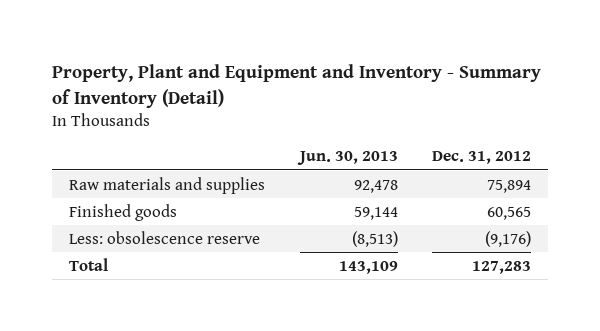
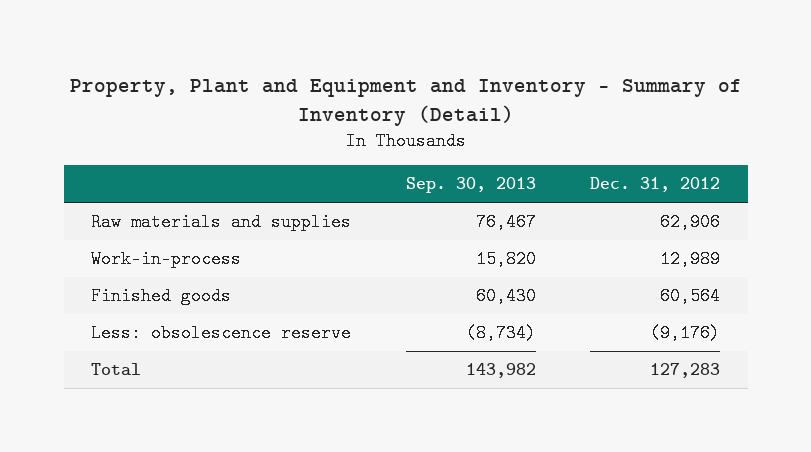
- | Jun. 30, 2013 | Dec. 31, 2012
+ | Sep. 30, 2013 | Dec. 31, 2012
- Raw materials and supplies | 92,478 | 75,894
- Finished goods | 59,144 | 60,565
+ Raw materials and supplies | 76,467 | 62,906
+ Work-in-process | 15,820 | 12,989
+ Finished goods | 60,430 | 60,564

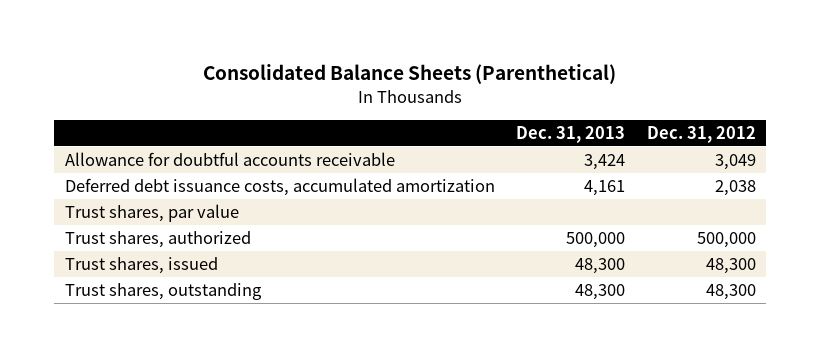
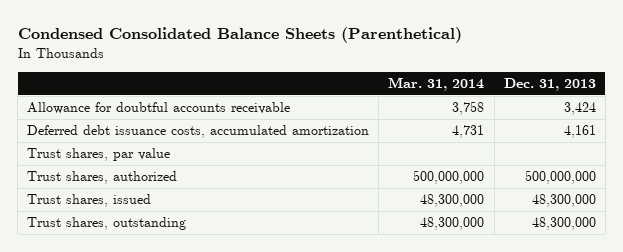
- Consolidated Balance Sheets (Parenthetical)
+ Condensed Consolidated Balance Sheets (Parenthetical)
- | Dec. 31, 2013 | Dec. 31, 2012
+ | Mar. 31, 2014 | Dec. 31, 2013
- Trust shares, authorized | 500,000 | 500,000
- Trust shares, issued | 48,300 | 48,300
- Trust shares, outstanding | 48,300 | 48,300
+ Trust shares, authorized | 500,000,000 | 500,000,000
+ Trust shares, issued | 48,300,000 | 48,300,000
+ Trust shares, outstanding | 48,300,000 | 48,300,000

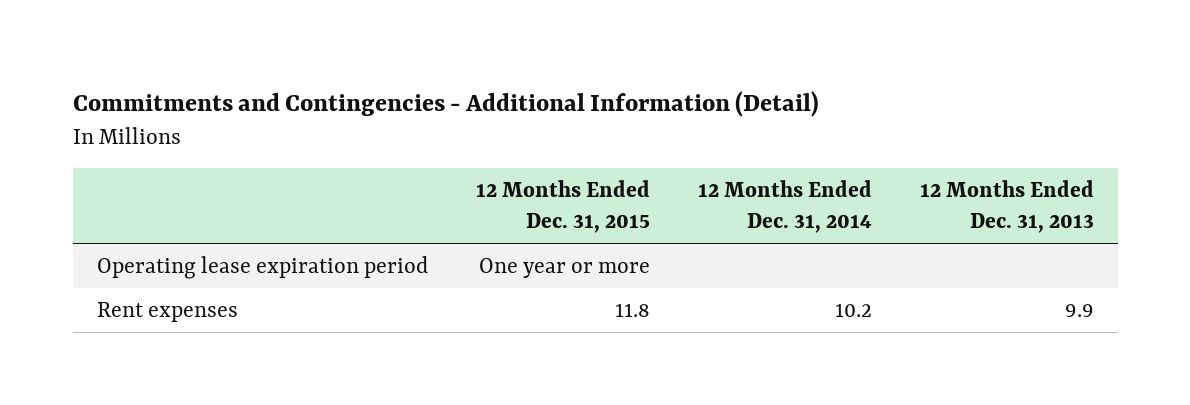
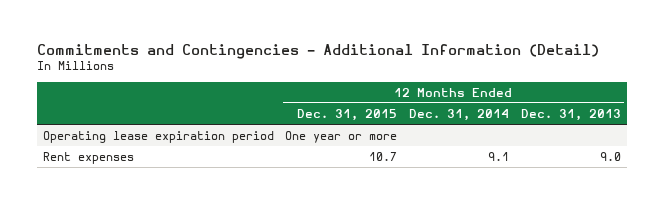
- Rent expenses | 11.8 | 10.2 | 9.9
+ Rent expenses | 10.7 | 9.1 | 9.0

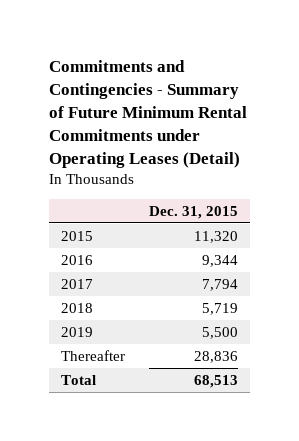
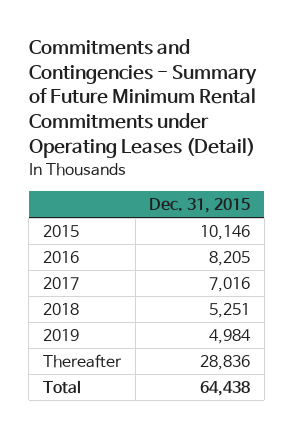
- 2015 | 11,320
- 2016 | 9,344
- 2017 | 7,794
- 2018 | 5,719
- 2019 | 5,500
+ 2015 | 10,146
+ 2016 | 8,205
+ 2017 | 7,016
+ 2018 | 5,251
+ 2019 | 4,984
- Total | 68,513
+ Total | 64,438

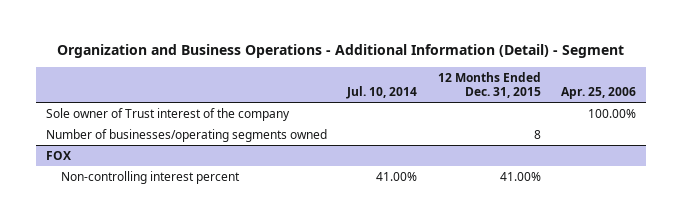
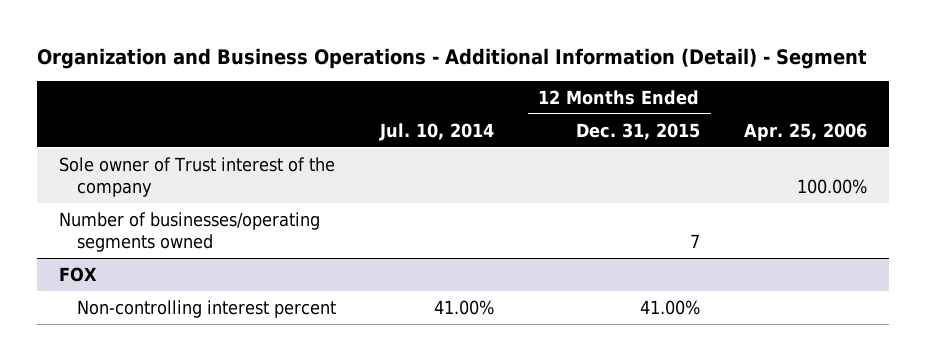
- Number of businesses/operating segments owned | | 8 |
+ Number of businesses/operating segments owned | | 7 |

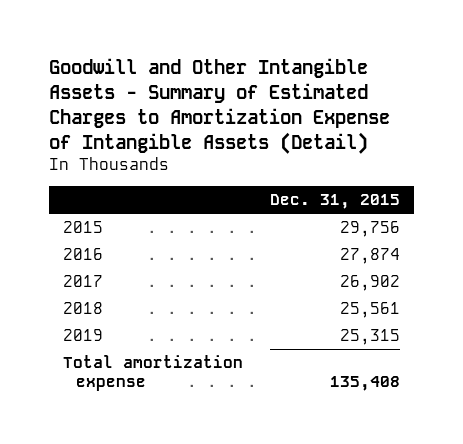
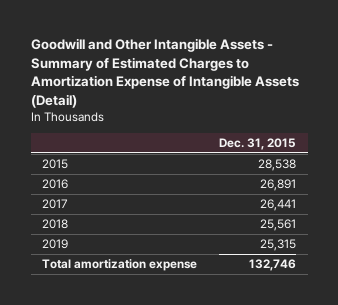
- 2015 | 29,756
- 2016 | 27,874
- 2017 | 26,902
+ 2015 | 28,538
+ 2016 | 26,891
+ 2017 | 26,441
- Total amortization expense | 135,408
+ Total amortization expense | 132,746

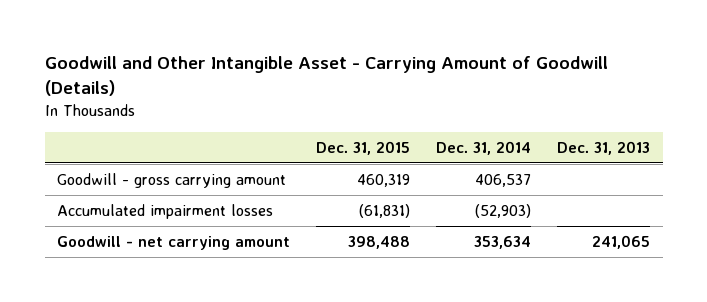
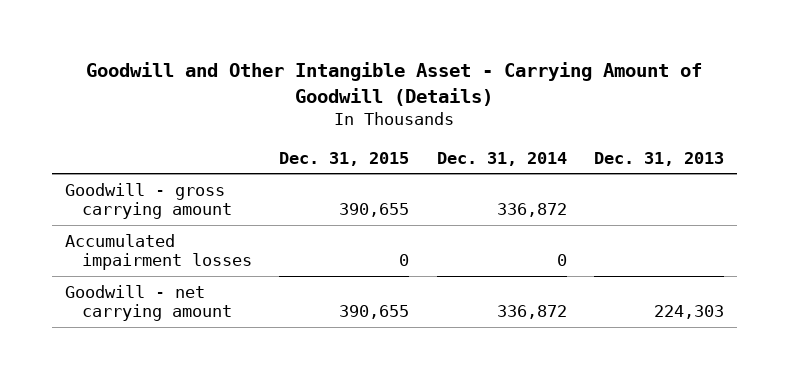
- Goodwill - gross carrying amount | 460,319 | 406,537 |
- Accumulated impairment losses | (61,831) | (52,903) |
- Goodwill - net carrying amount | 398,488 | 353,634 | 241,065
+ Goodwill - gross carrying amount | 390,655 | 336,872 |
+ Accumulated impairment losses | 0 | 0 |
+ Goodwill - net carrying amount | 390,655 | 336,872 | 224,303

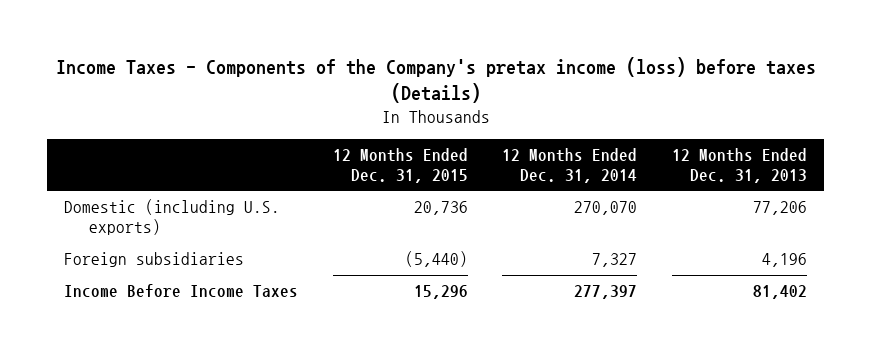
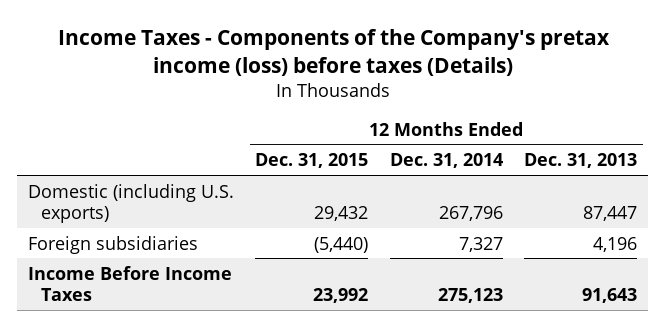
- Domestic (including U.S. exports) | 20,736 | 270,070 | 77,206
+ Domestic (including U.S. exports) | 29,432 | 267,796 | 87,447
- Income Before Income Taxes | 15,296 | 277,397 | 81,402
+ Income Before Income Taxes | 23,992 | 275,123 | 91,643

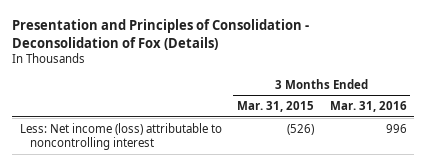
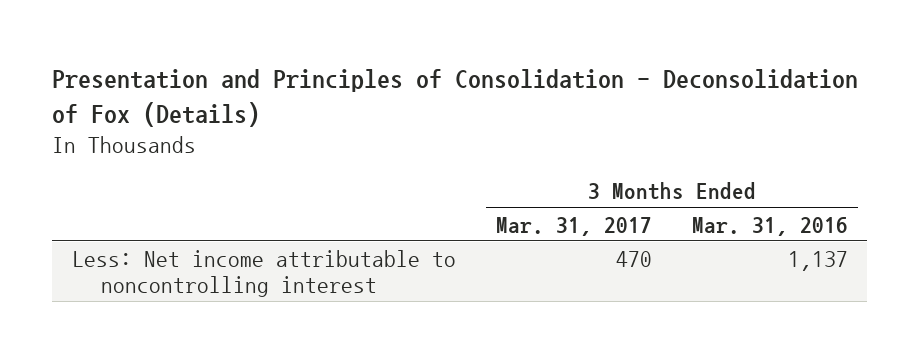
- | 3 Months Ended Mar. 31, 2015 | 3 Months Ended Mar. 31, 2016
+ | 3 Months Ended Mar. 31, 2017 | 3 Months Ended Mar. 31, 2016
- Less: Net income (loss) attributable to noncontrolling interest | (526) | 996
+ Less: Net income attributable to noncontrolling interest | 470 | 1,137

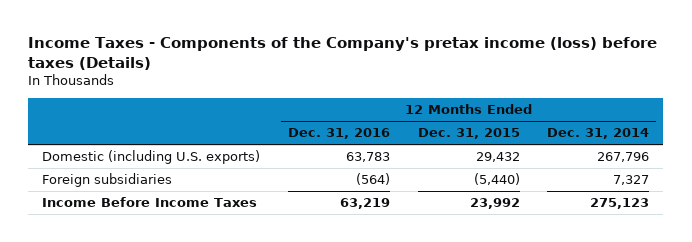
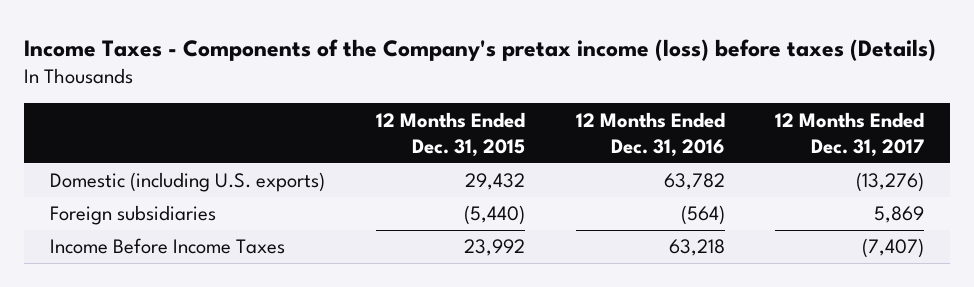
- | 12 Months Ended Dec. 31, 2016 | 12 Months Ended Dec. 31, 2015 | 12 Months Ended Dec. 31, 2014
+ | 12 Months Ended Dec. 31, 2015 | 12 Months Ended Dec. 31, 2016 | 12 Months Ended Dec. 31, 2017
- Domestic (including U.S. exports) | 63,783 | 29,432 | 267,796
+ Domestic (including U.S. exports) | 29,432 | 63,782 | (13,276)
- Income Before Income Taxes | 63,219 | 23,992 | 275,123
+ Income Before Income Taxes | 23,992 | 63,218 | (7,407)

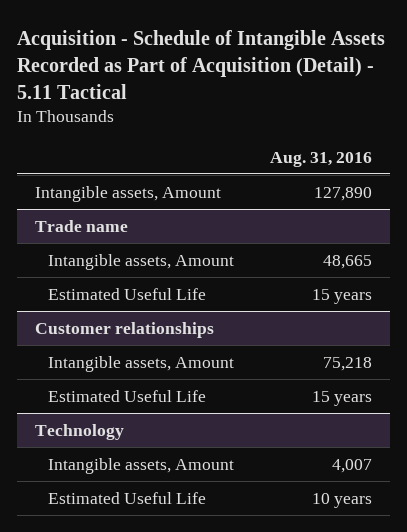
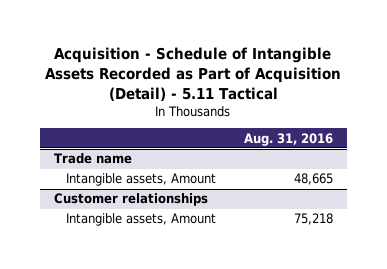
- Intangible assets, Amount | 127,890
@ Trade name
- Estimated Useful Life | 15 years
@ Customer relationships
- Estimated Useful Life | 15 years
- Technology
- Intangible assets, Amount | 4,007
- Estimated Useful Life | 10 years

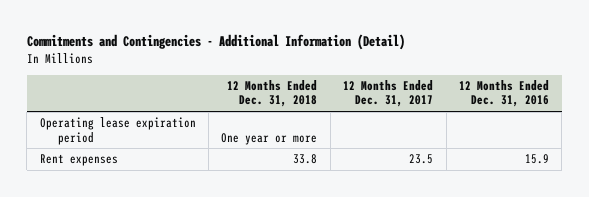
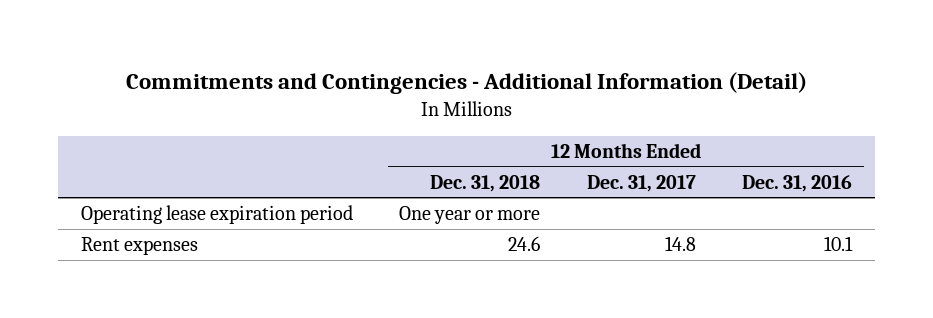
- Rent expenses | 33.8 | 23.5 | 15.9
+ Rent expenses | 24.6 | 14.8 | 10.1

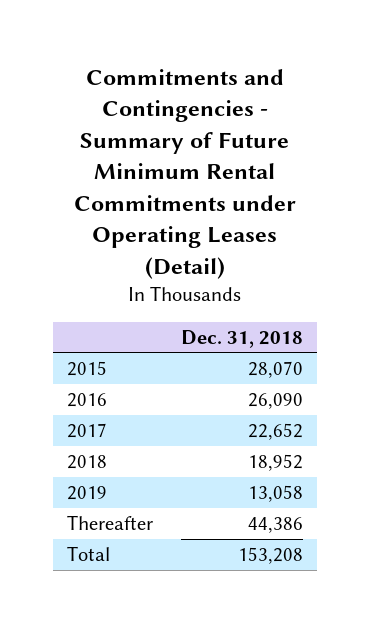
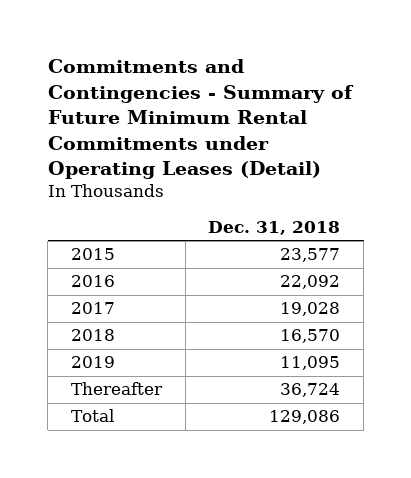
- 2015 | 28,070
- 2016 | 26,090
- 2017 | 22,652
- 2018 | 18,952
- 2019 | 13,058
- Thereafter | 44,386
- Total | 153,208
+ 2015 | 23,577
+ 2016 | 22,092
+ 2017 | 19,028
+ 2018 | 16,570
+ 2019 | 11,095
+ Thereafter | 36,724
+ Total | 129,086

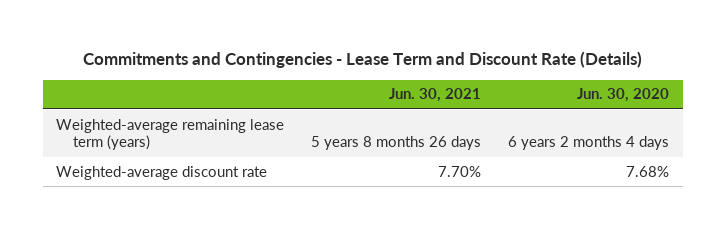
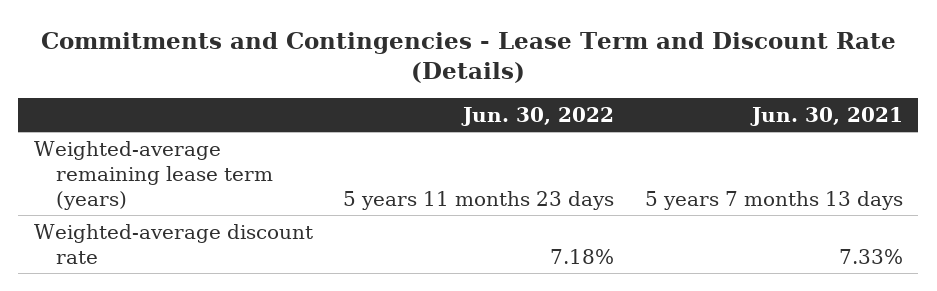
- | Jun. 30, 2021 | Jun. 30, 2020
+ | Jun. 30, 2022 | Jun. 30, 2021
- Weighted-average remaining lease term (years) | 5 years 8 months 26 days | 6 years 2 months 4 days
- Weighted-average discount rate | 7.70% | 7.68%
+ Weighted-average remaining lease term (years) | 5 years 11 months 23 days | 5 years 7 months 13 days
+ Weighted-average discount rate | 7.18% | 7.33%

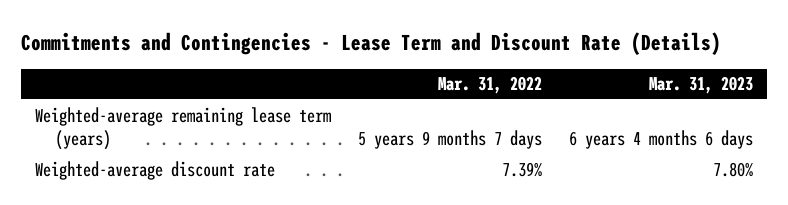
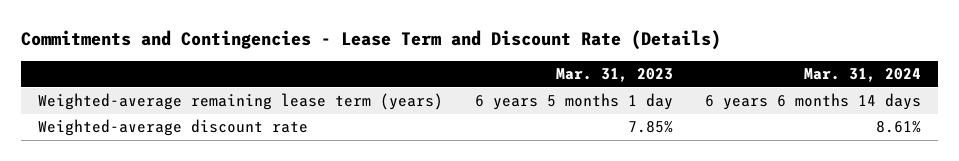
- | Mar. 31, 2022 | Mar. 31, 2023
+ | Mar. 31, 2023 | Mar. 31, 2024
- Weighted-average remaining lease term (years) | 5 years 9 months 7 days | 6 years 4 months 6 days
- Weighted-average discount rate | 7.39% | 7.80%
+ Weighted-average remaining lease term (years) | 6 years 5 months 1 day | 6 years 6 months 14 days
+ Weighted-average discount rate | 7.85% | 8.61%

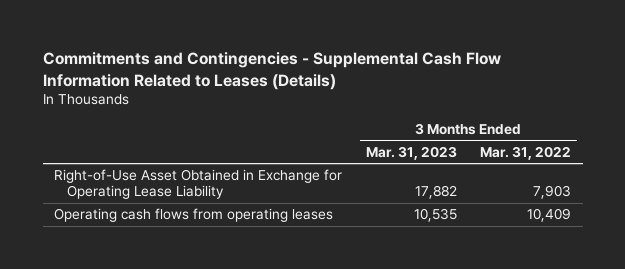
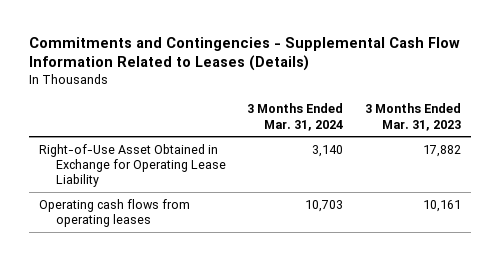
- | 3 Months Ended Mar. 31, 2023 | 3 Months Ended Mar. 31, 2022
+ | 3 Months Ended Mar. 31, 2024 | 3 Months Ended Mar. 31, 2023
- Operating cash flows from operating leases | 10,535 | 10,409
+ Operating cash flows from operating leases | 10,703 | 10,161

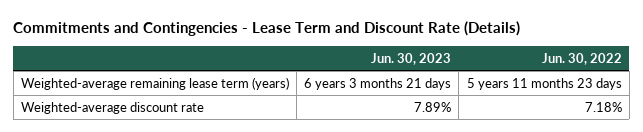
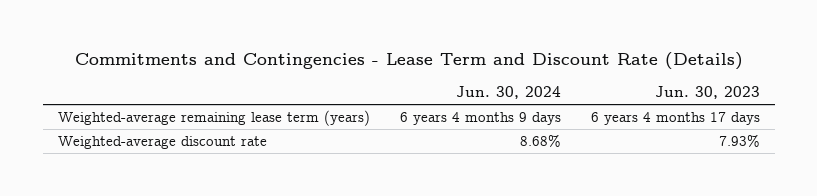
- | Jun. 30, 2023 | Jun. 30, 2022
+ | Jun. 30, 2024 | Jun. 30, 2023
- Weighted-average remaining lease term (years) | 6 years 3 months 21 days | 5 years 11 months 23 days
- Weighted-average discount rate | 7.89% | 7.18%
+ Weighted-average remaining lease term (years) | 6 years 4 months 9 days | 6 years 4 months 17 days
+ Weighted-average discount rate | 8.68% | 7.93%

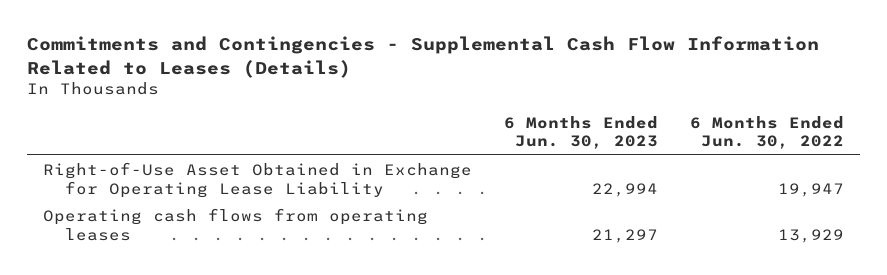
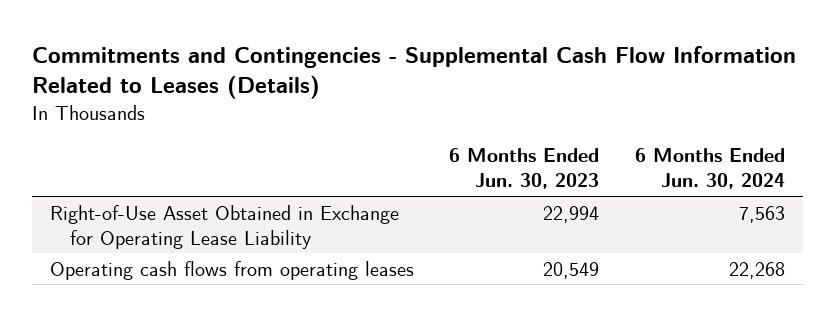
- | 6 Months Ended Jun. 30, 2023 | 6 Months Ended Jun. 30, 2022
+ | 6 Months Ended Jun. 30, 2023 | 6 Months Ended Jun. 30, 2024
- Operating cash flows from operating leases | 21,297 | 13,929
+ Operating cash flows from operating leases | 20,549 | 22,268

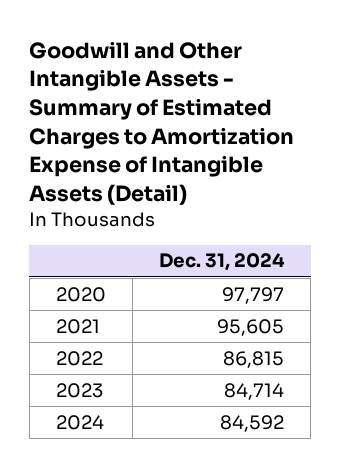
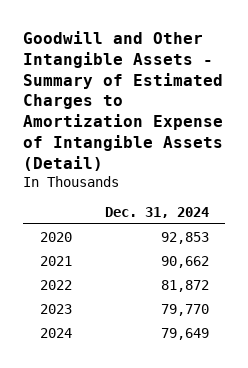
- 2020 | 97,797
- 2021 | 95,605
- 2022 | 86,815
- 2023 | 84,714
- 2024 | 84,592
+ 2020 | 92,853
+ 2021 | 90,662
+ 2022 | 81,872
+ 2023 | 79,770
+ 2024 | 79,649

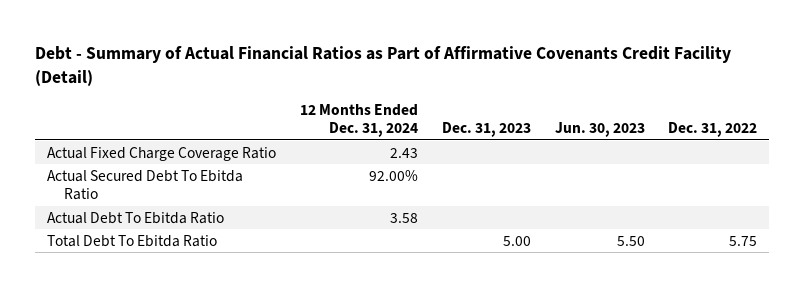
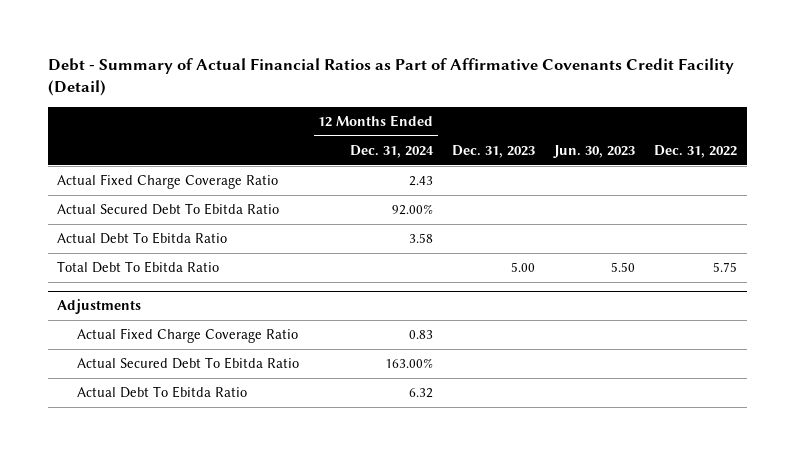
+ Adjustments
+ Actual Fixed Charge Coverage Ratio | 0.83 | | |
+ Actual Secured Debt To Ebitda Ratio | 163.00% | | |
+ Actual Debt To Ebitda Ratio | 6.32 | | |

